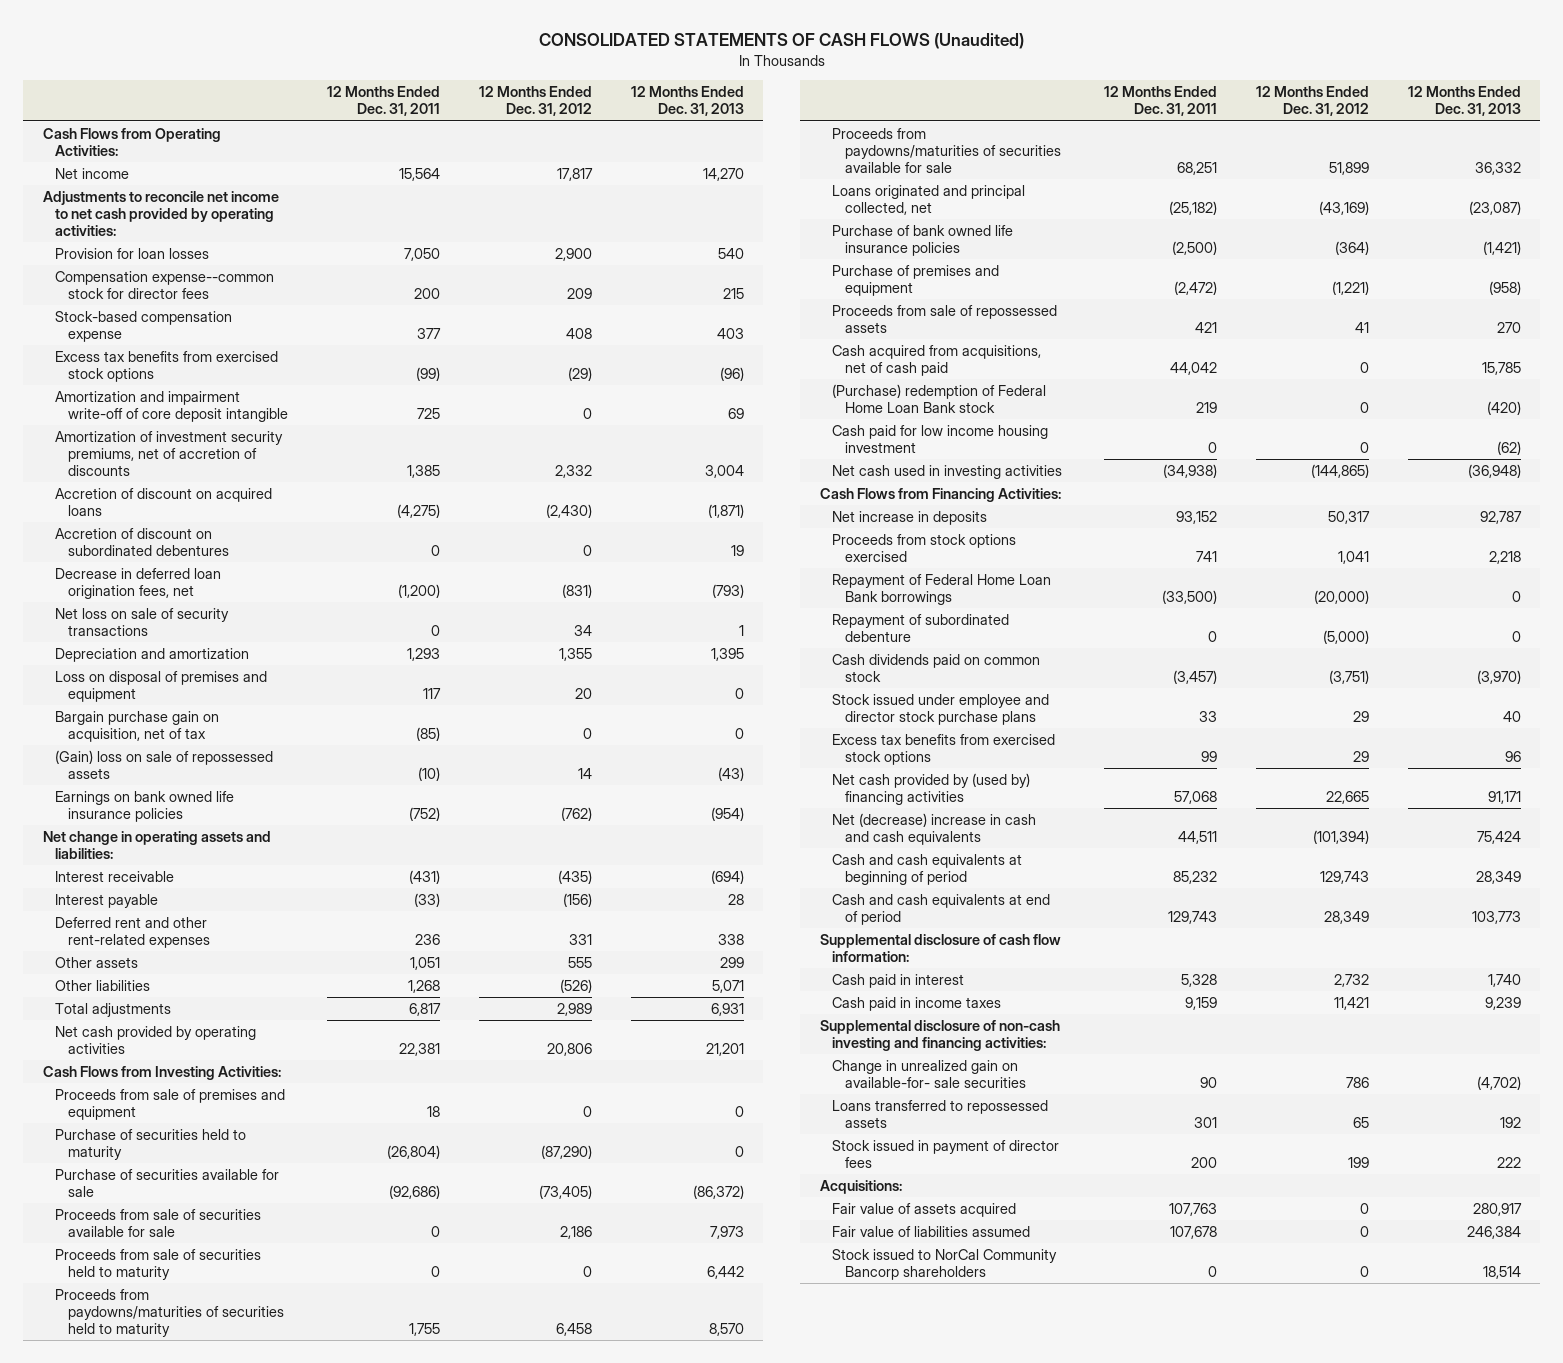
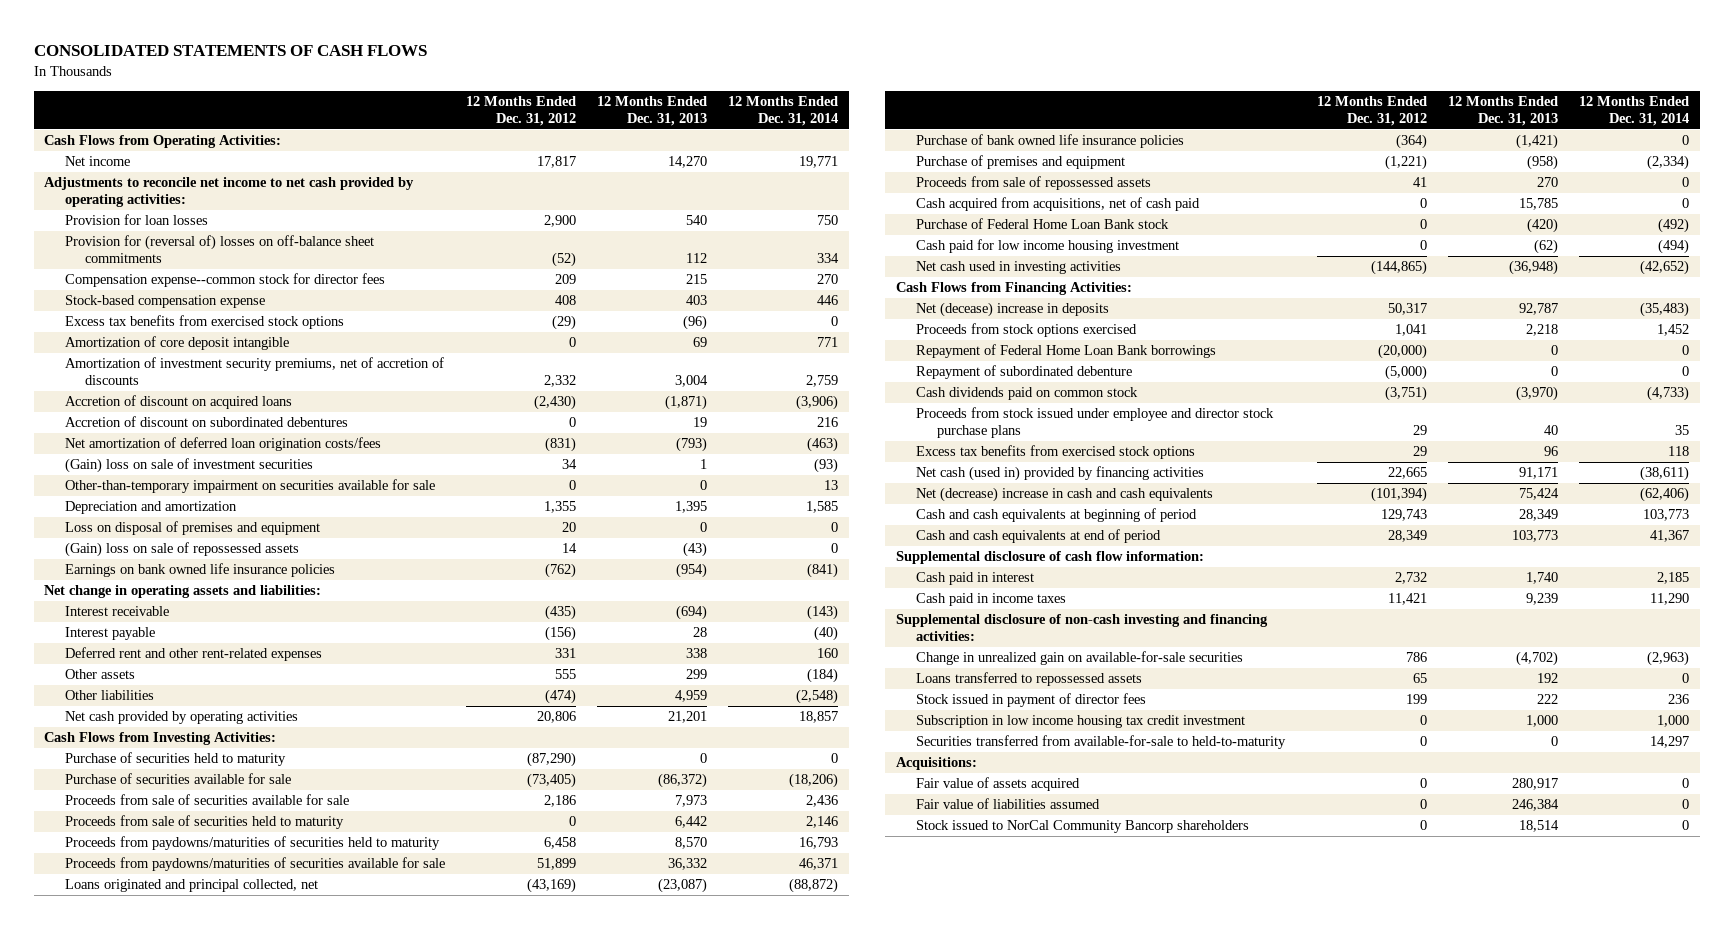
- CONSOLIDATED STATEMENTS OF CASH FLOWS (Unaudited)
+ CONSOLIDATED STATEMENTS OF CASH FLOWS
- | 12 Months Ended Dec. 31, 2011 | 12 Months Ended Dec. 31, 2012 | 12 Months Ended Dec. 31, 2013
+ | 12 Months Ended Dec. 31, 2012 | 12 Months Ended Dec. 31, 2013 | 12 Months Ended Dec. 31, 2014
+ Provision for (reversal of) losses on off-balance sheet commitments | (52) | 112 | 334
- Amortization and impairment write-off of core deposit intangible | 725 | 0 | 69
+ Amortization of core deposit intangible | 0 | 69 | 771
- Decrease in deferred loan origination fees, net | (1,200) | (831) | (793)
- Net loss on sale of security transactions | 0 | 34 | 1
+ Net amortization of deferred loan origination costs/fees | (831) | (793) | (463)
+ (Gain) loss on sale of investment securities | 34 | 1 | (93)
+ Other-than-temporary impairment on securities available for sale | 0 | 0 | 13
- Bargain purchase gain on acquisition, net of tax | (85) | 0 | 0
- Other liabilities | 1,268 | (526) | 5,071
- Total adjustments | 6,817 | 2,989 | 6,931
+ Other liabilities | (474) | 4,959 | (2,548)
- Proceeds from sale of premises and equipment | 18 | 0 | 0
- (Purchase) redemption of Federal Home Loan Bank stock | 219 | 0 | (420)
+ Purchase of Federal Home Loan Bank stock | 0 | (420) | (492)
- Net increase in deposits | 93,152 | 50,317 | 92,787
+ Net (decease) increase in deposits | 50,317 | 92,787 | (35,483)
- Stock issued under employee and director stock purchase plans | 33 | 29 | 40
+ Proceeds from stock issued under employee and director stock purchase plans | 29 | 40 | 35
- Net cash provided by (used by) financing activities | 57,068 | 22,665 | 91,171
+ Net cash (used in) provided by financing activities | 22,665 | 91,171 | (38,611)
- Change in unrealized gain on available-for- sale securities | 90 | 786 | (4,702)
+ Change in unrealized gain on available-for-sale securities | 786 | (4,702) | (2,963)
+ Subscription in low income housing tax credit investment | 0 | 1,000 | 1,000
+ Securities transferred from available-for-sale to held-to-maturity | 0 | 0 | 14,297

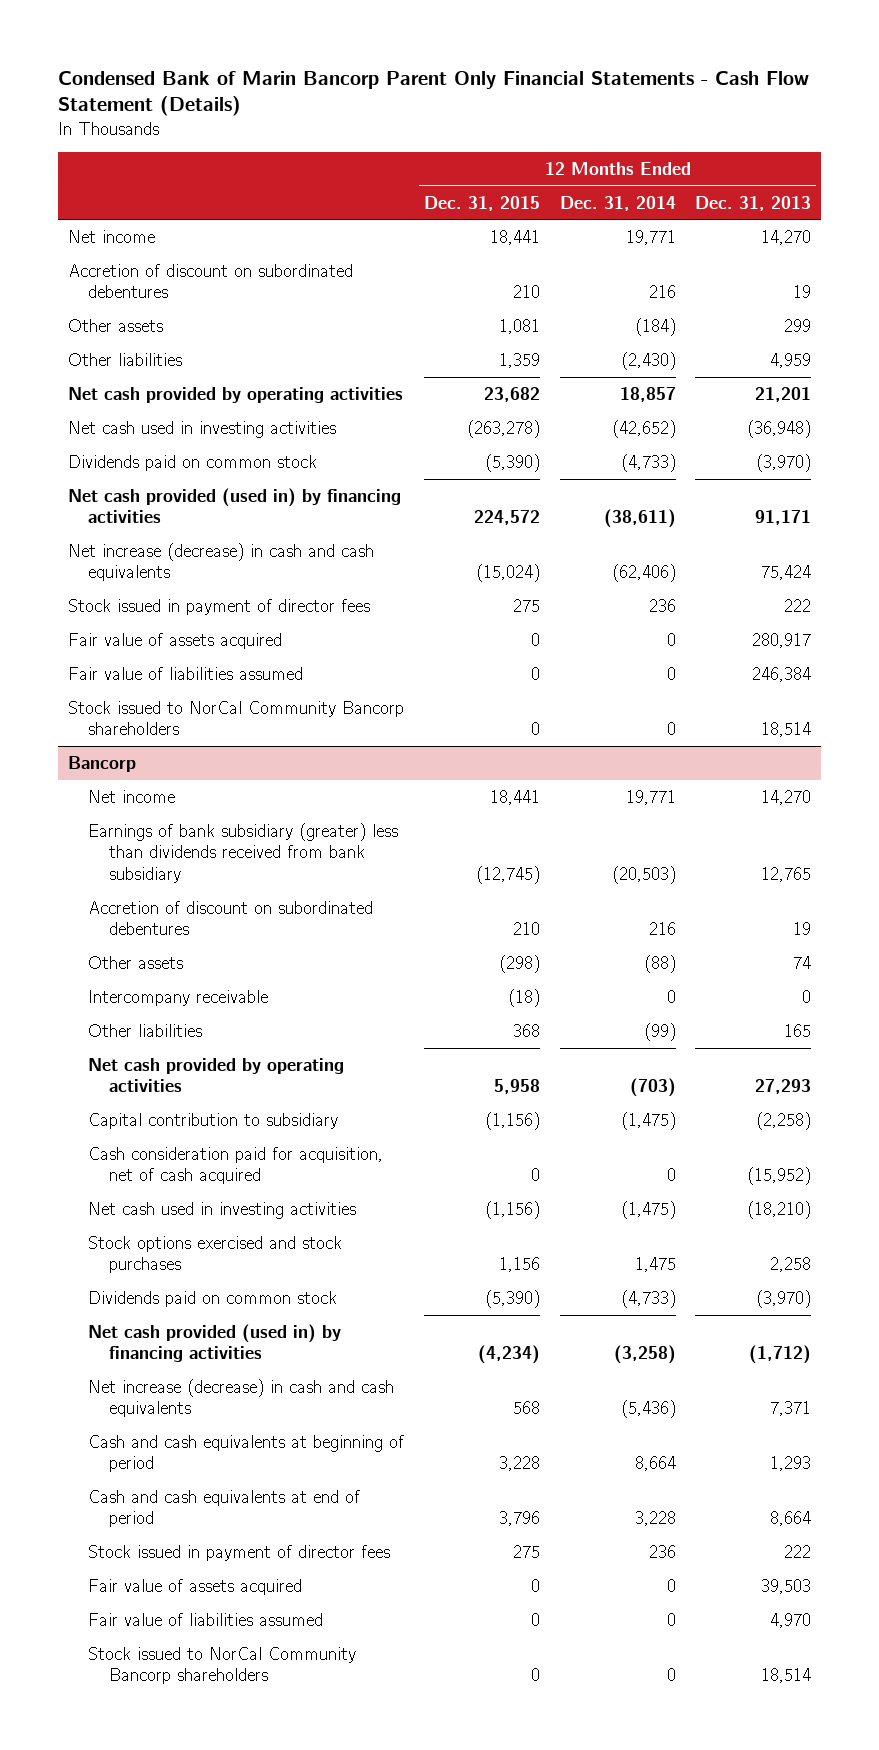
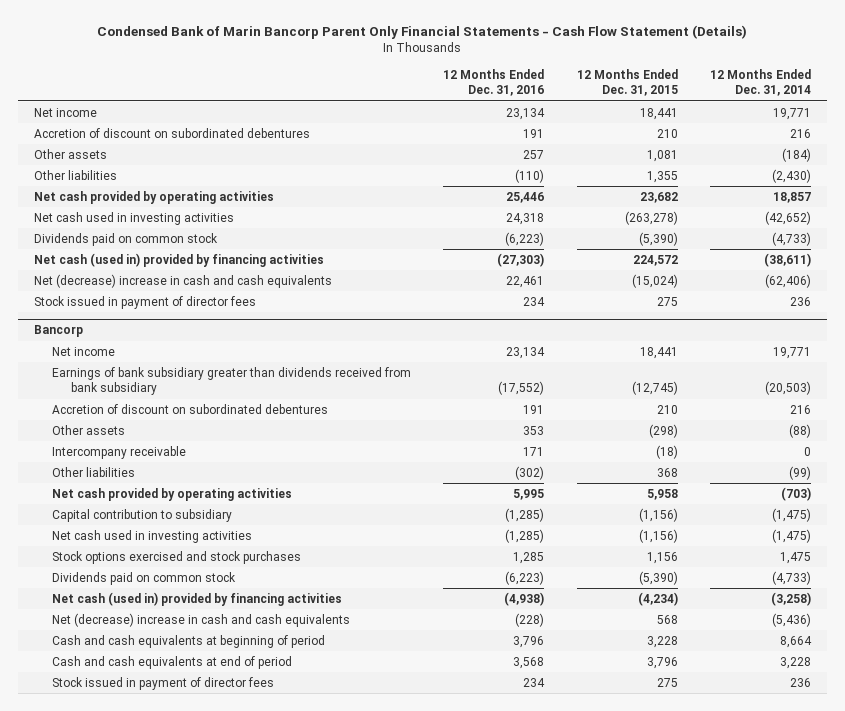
- | 12 Months Ended Dec. 31, 2015 | 12 Months Ended Dec. 31, 2014 | 12 Months Ended Dec. 31, 2013
+ | 12 Months Ended Dec. 31, 2016 | 12 Months Ended Dec. 31, 2015 | 12 Months Ended Dec. 31, 2014
- Other liabilities | 1,359 | (2,430) | 4,959
+ Other liabilities | (110) | 1,355 | (2,430)
- Net cash provided (used in) by financing activities | 224,572 | (38,611) | 91,171
- Net increase (decrease) in cash and cash equivalents | (15,024) | (62,406) | 75,424
+ Net cash (used in) provided by financing activities | (27,303) | 224,572 | (38,611)
+ Net (decrease) increase in cash and cash equivalents | 22,461 | (15,024) | (62,406)
- Fair value of assets acquired | 0 | 0 | 280,917
- Fair value of liabilities assumed | 0 | 0 | 246,384
- Stock issued to NorCal Community Bancorp shareholders | 0 | 0 | 18,514
@ Bancorp
- Earnings of bank subsidiary (greater) less than dividends received from bank subsidiary | (12,745) | (20,503) | 12,765
+ Earnings of bank subsidiary greater than dividends received from bank subsidiary | (17,552) | (12,745) | (20,503)
- Cash consideration paid for acquisition, net of cash acquired | 0 | 0 | (15,952)
- Net cash provided (used in) by financing activities | (4,234) | (3,258) | (1,712)
- Net increase (decrease) in cash and cash equivalents | 568 | (5,436) | 7,371
+ Net cash (used in) provided by financing activities | (4,938) | (4,234) | (3,258)
+ Net (decrease) increase in cash and cash equivalents | (228) | 568 | (5,436)
- Fair value of assets acquired | 0 | 0 | 39,503
- Fair value of liabilities assumed | 0 | 0 | 4,970
- Stock issued to NorCal Community Bancorp shareholders | 0 | 0 | 18,514

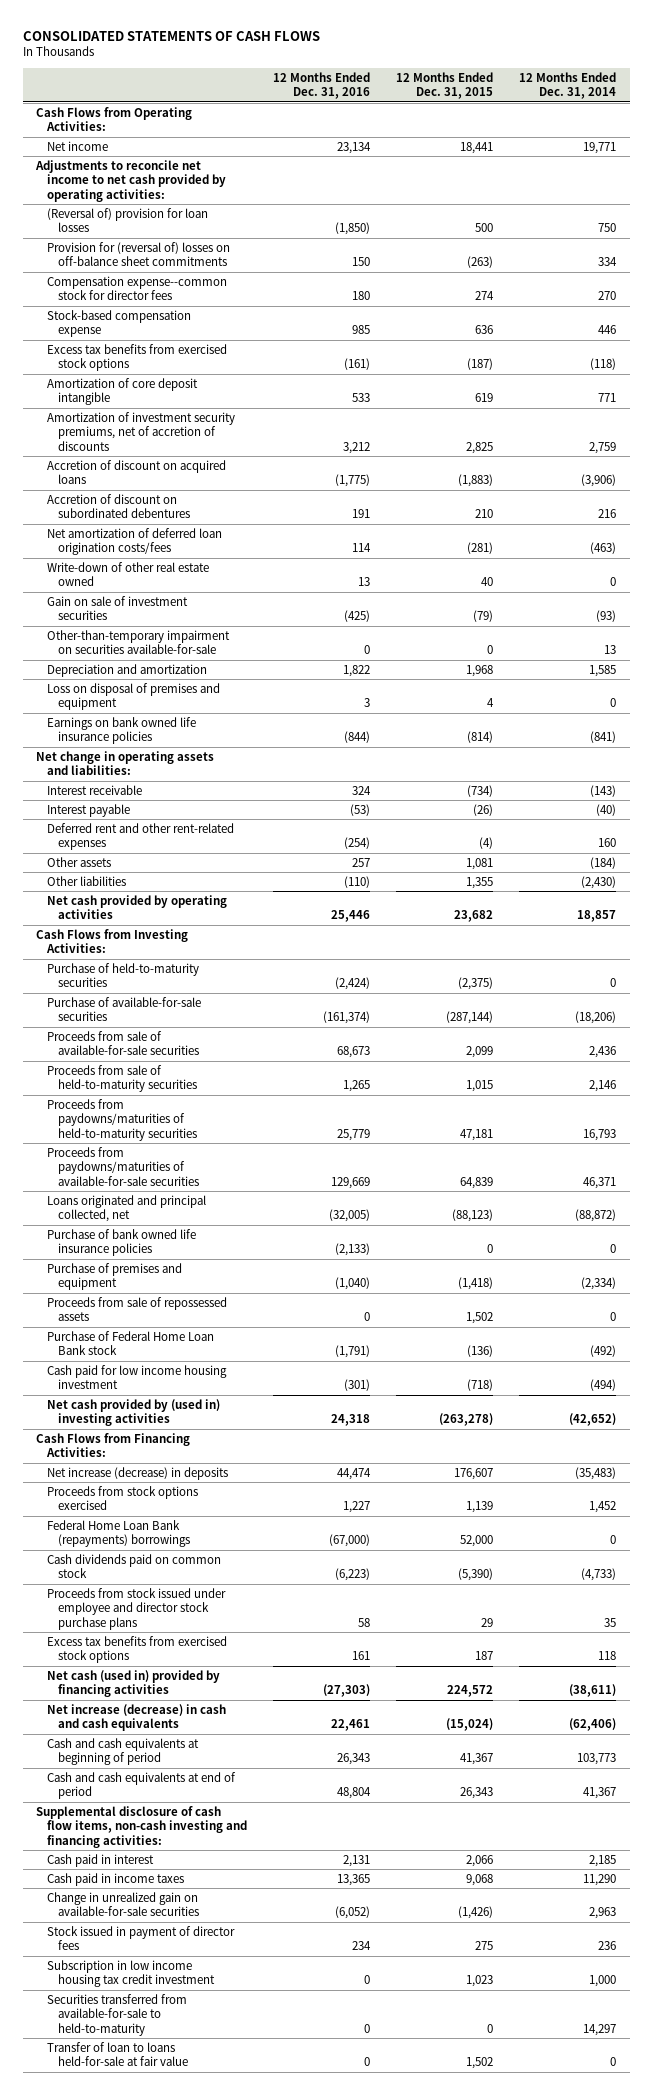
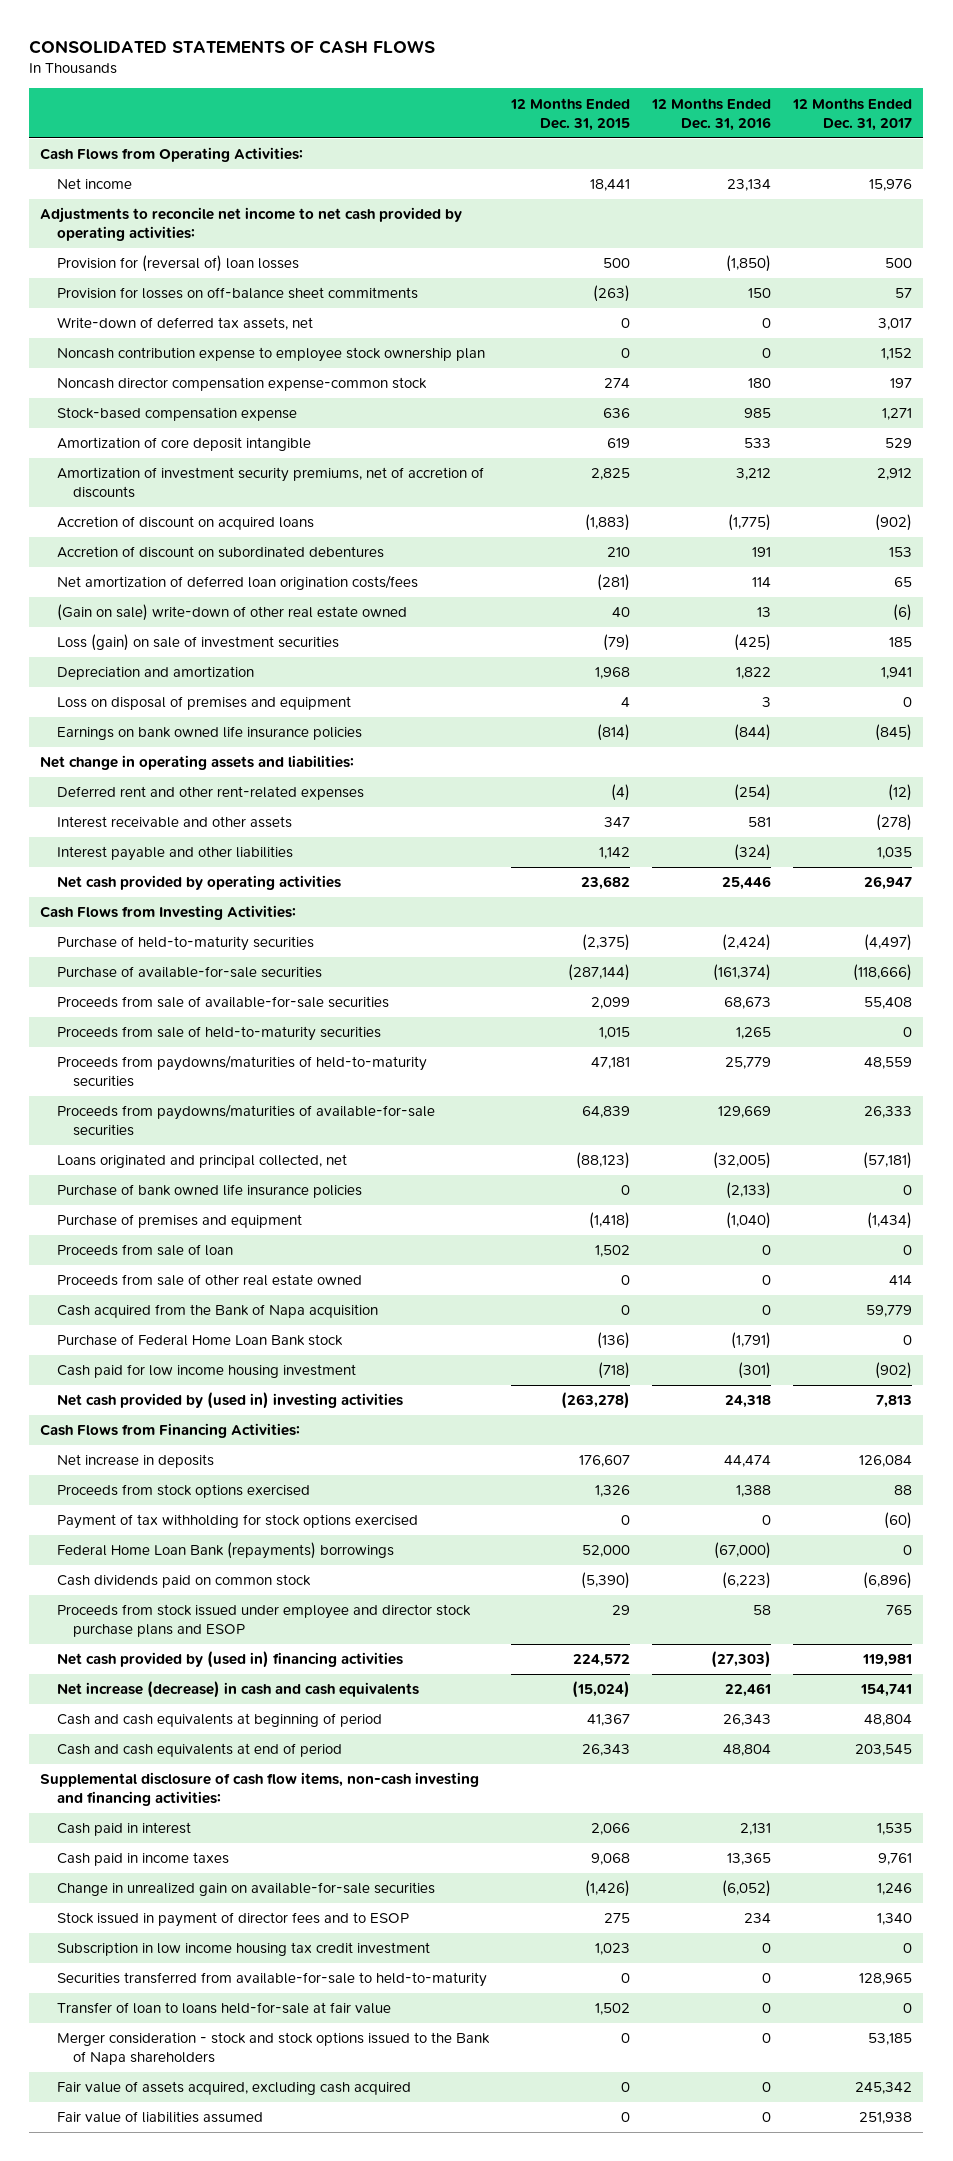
- | 12 Months Ended Dec. 31, 2016 | 12 Months Ended Dec. 31, 2015 | 12 Months Ended Dec. 31, 2014
+ | 12 Months Ended Dec. 31, 2015 | 12 Months Ended Dec. 31, 2016 | 12 Months Ended Dec. 31, 2017
- (Reversal of) provision for loan losses | (1,850) | 500 | 750
- Provision for (reversal of) losses on off-balance sheet commitments | 150 | (263) | 334
- Compensation expense--common stock for director fees | 180 | 274 | 270
+ Provision for (reversal of) loan losses | 500 | (1,850) | 500
+ Provision for losses on off-balance sheet commitments | (263) | 150 | 57
+ Write-down of deferred tax assets, net | 0 | 0 | 3,017
+ Noncash contribution expense to employee stock ownership plan | 0 | 0 | 1,152
+ Noncash director compensation expense-common stock | 274 | 180 | 197
- Excess tax benefits from exercised stock options | (161) | (187) | (118)
- Write-down of other real estate owned | 13 | 40 | 0
- Gain on sale of investment securities | (425) | (79) | (93)
- Other-than-temporary impairment on securities available-for-sale | 0 | 0 | 13
+ (Gain on sale) write-down of other real estate owned | 40 | 13 | (6)
+ Loss (gain) on sale of investment securities | (79) | (425) | 185
- Interest receivable | 324 | (734) | (143)
- Interest payable | (53) | (26) | (40)
- Other assets | 257 | 1,081 | (184)
- Other liabilities | (110) | 1,355 | (2,430)
+ Interest receivable and other assets | 347 | 581 | (278)
+ Interest payable and other liabilities | 1,142 | (324) | 1,035
- Proceeds from sale of repossessed assets | 0 | 1,502 | 0
+ Proceeds from sale of loan | 1,502 | 0 | 0
+ Proceeds from sale of other real estate owned | 0 | 0 | 414
+ Cash acquired from the Bank of Napa acquisition | 0 | 0 | 59,779
- Net increase (decrease) in deposits | 44,474 | 176,607 | (35,483)
- Proceeds from stock options exercised | 1,227 | 1,139 | 1,452
+ Net increase in deposits | 176,607 | 44,474 | 126,084
+ Proceeds from stock options exercised | 1,326 | 1,388 | 88
+ Payment of tax withholding for stock options exercised | 0 | 0 | (60)
- Proceeds from stock issued under employee and director stock purchase plans | 58 | 29 | 35
- Excess tax benefits from exercised stock options | 161 | 187 | 118
- Net cash (used in) provided by financing activities | (27,303) | 224,572 | (38,611)
+ Proceeds from stock issued under employee and director stock purchase plans and ESOP | 29 | 58 | 765
+ Net cash provided by (used in) financing activities | 224,572 | (27,303) | 119,981
- Stock issued in payment of director fees | 234 | 275 | 236
+ Stock issued in payment of director fees and to ESOP | 275 | 234 | 1,340
+ Merger consideration - stock and stock options issued to the Bank of Napa shareholders | 0 | 0 | 53,185
+ Fair value of assets acquired, excluding cash acquired | 0 | 0 | 245,342
+ Fair value of liabilities assumed | 0 | 0 | 251,938

